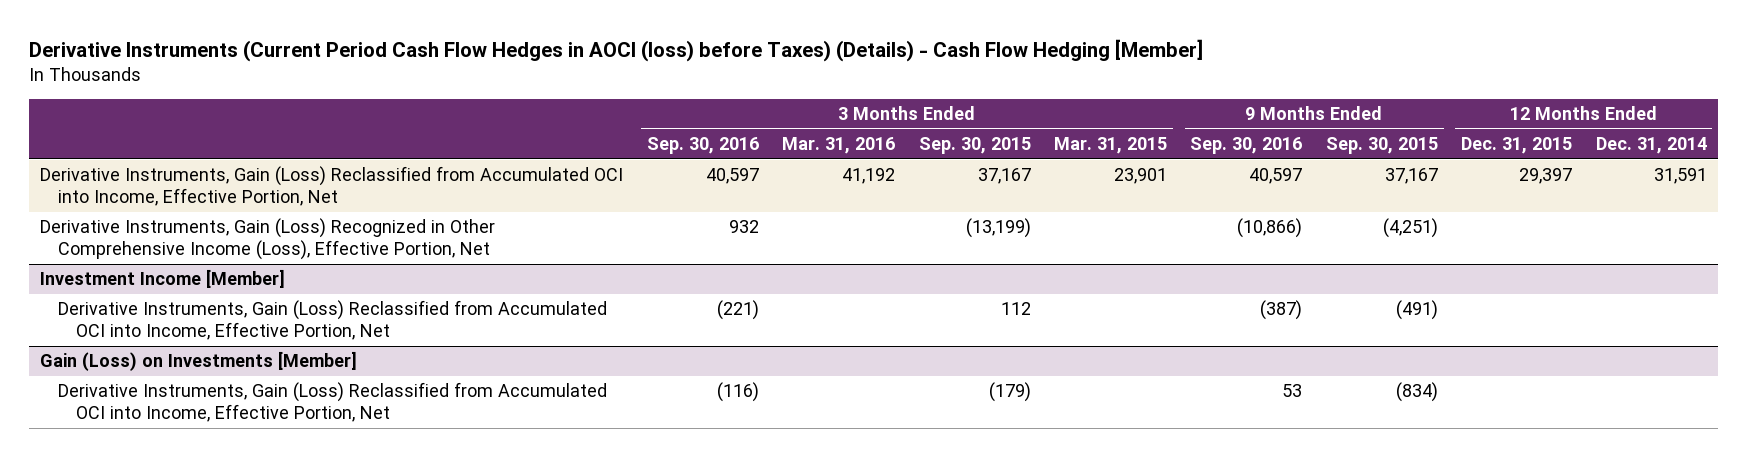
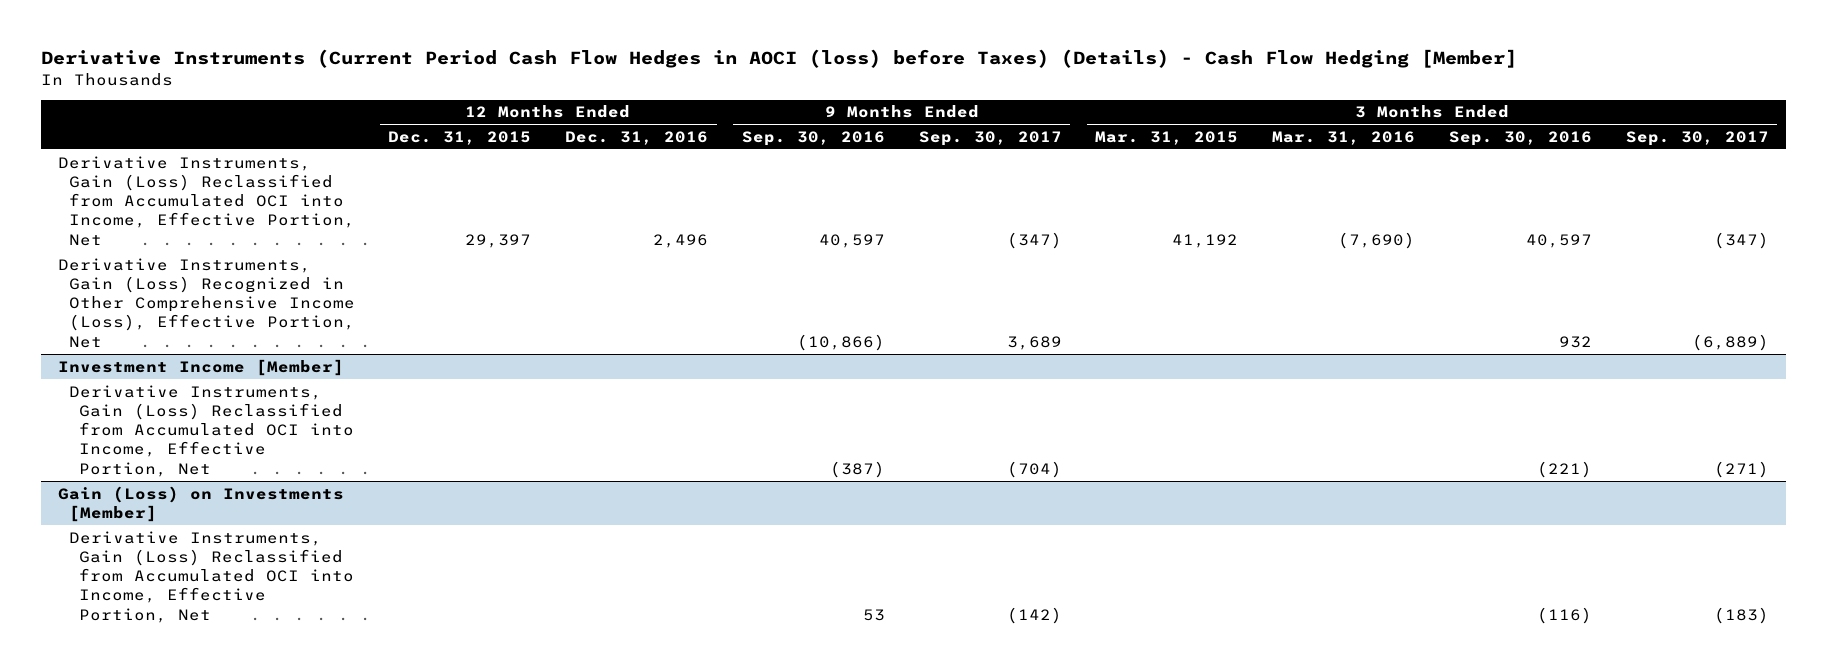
- | 3 Months Ended Sep. 30, 2016 | 3 Months Ended Mar. 31, 2016 | 3 Months Ended Sep. 30, 2015 | 3 Months Ended Mar. 31, 2015 | 9 Months Ended Sep. 30, 2016 | 9 Months Ended Sep. 30, 2015 | 12 Months Ended Dec. 31, 2015 | 12 Months Ended Dec. 31, 2014
+ | 12 Months Ended Dec. 31, 2015 | 12 Months Ended Dec. 31, 2016 | 9 Months Ended Sep. 30, 2016 | 9 Months Ended Sep. 30, 2017 | 3 Months Ended Mar. 31, 2015 | 3 Months Ended Mar. 31, 2016 | 3 Months Ended Sep. 30, 2016 | 3 Months Ended Sep. 30, 2017
- Derivative Instruments, Gain (Loss) Reclassified from Accumulated OCI into Income, Effective Portion, Net | 40,597 | 41,192 | 37,167 | 23,901 | 40,597 | 37,167 | 29,397 | 31,591
+ Derivative Instruments, Gain (Loss) Reclassified from Accumulated OCI into Income, Effective Portion, Net | 29,397 | 2,496 | 40,597 | (347) | 41,192 | (7,690) | 40,597 | (347)

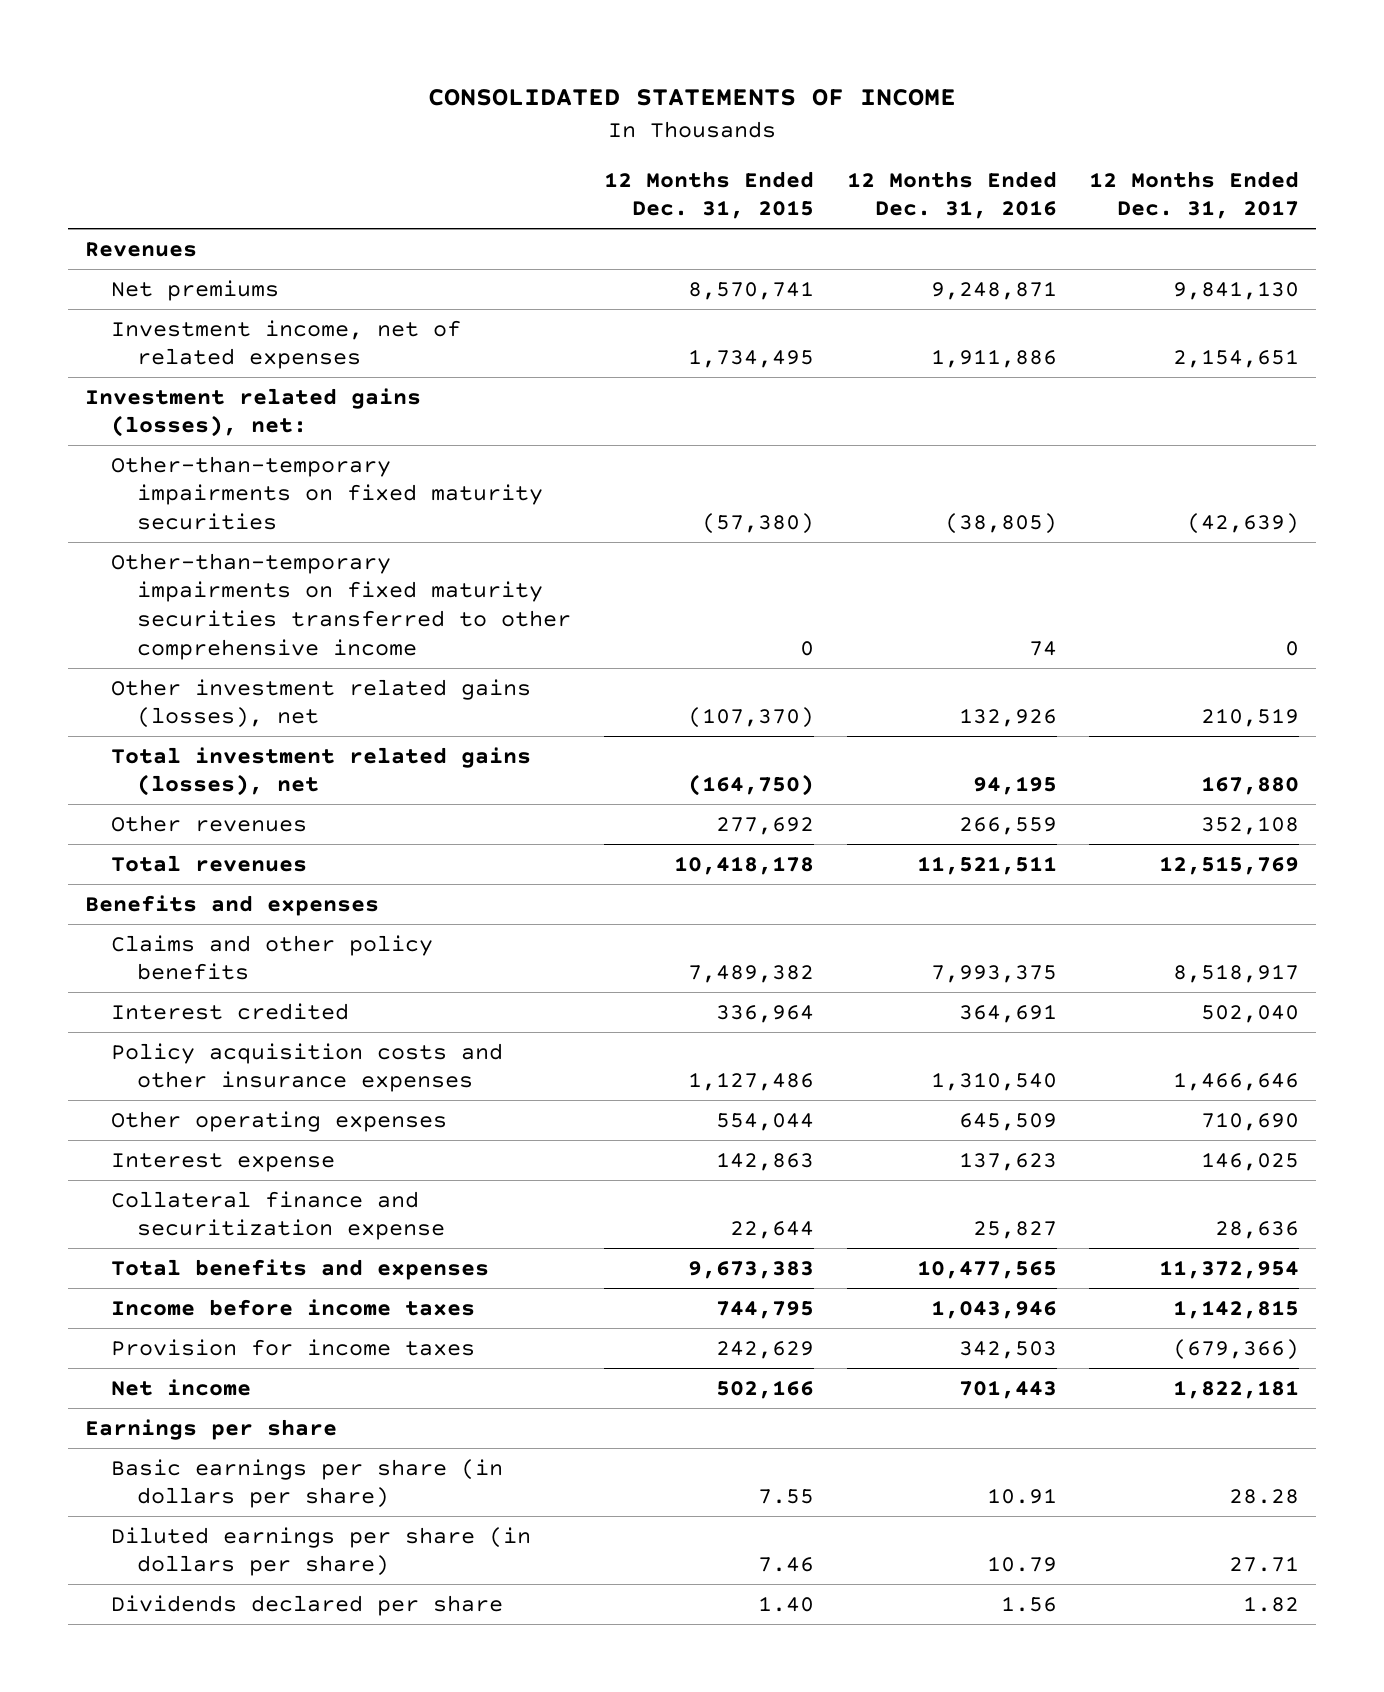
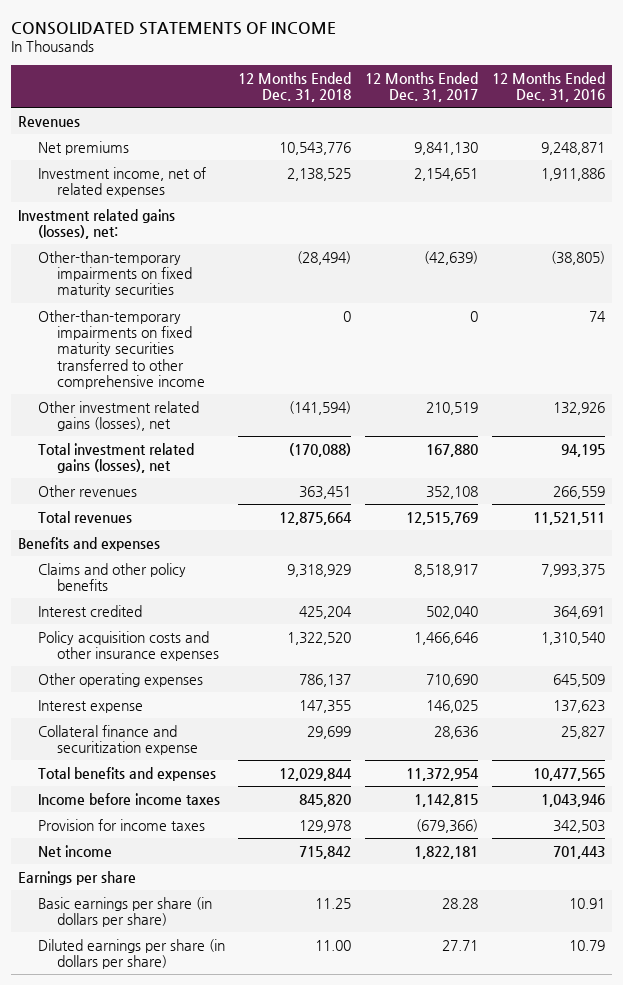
- | 12 Months Ended Dec. 31, 2015 | 12 Months Ended Dec. 31, 2016 | 12 Months Ended Dec. 31, 2017
+ | 12 Months Ended Dec. 31, 2018 | 12 Months Ended Dec. 31, 2017 | 12 Months Ended Dec. 31, 2016
- Dividends declared per share | 1.40 | 1.56 | 1.82

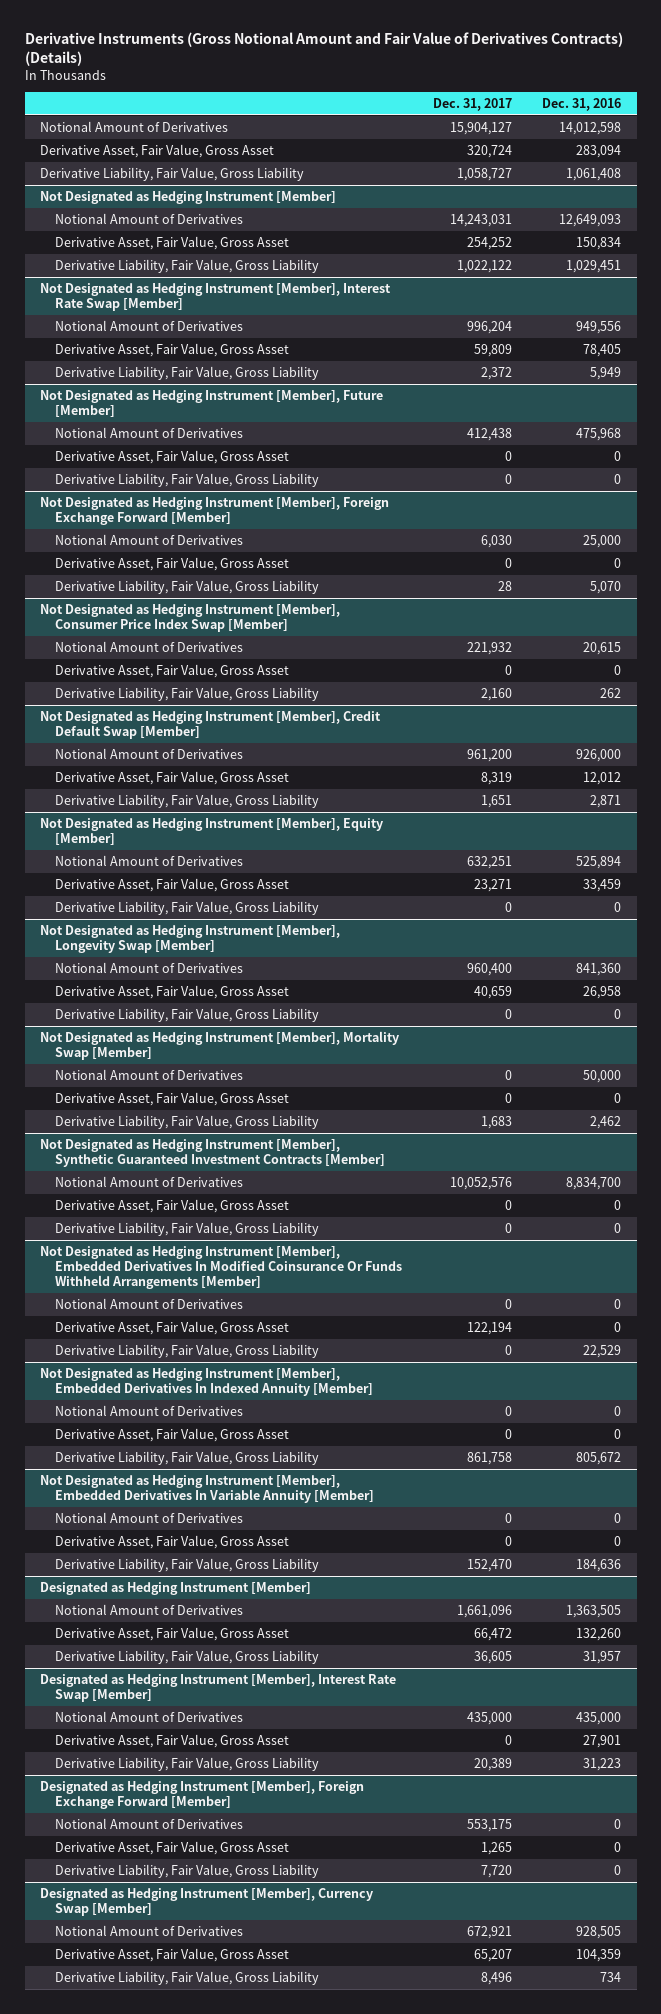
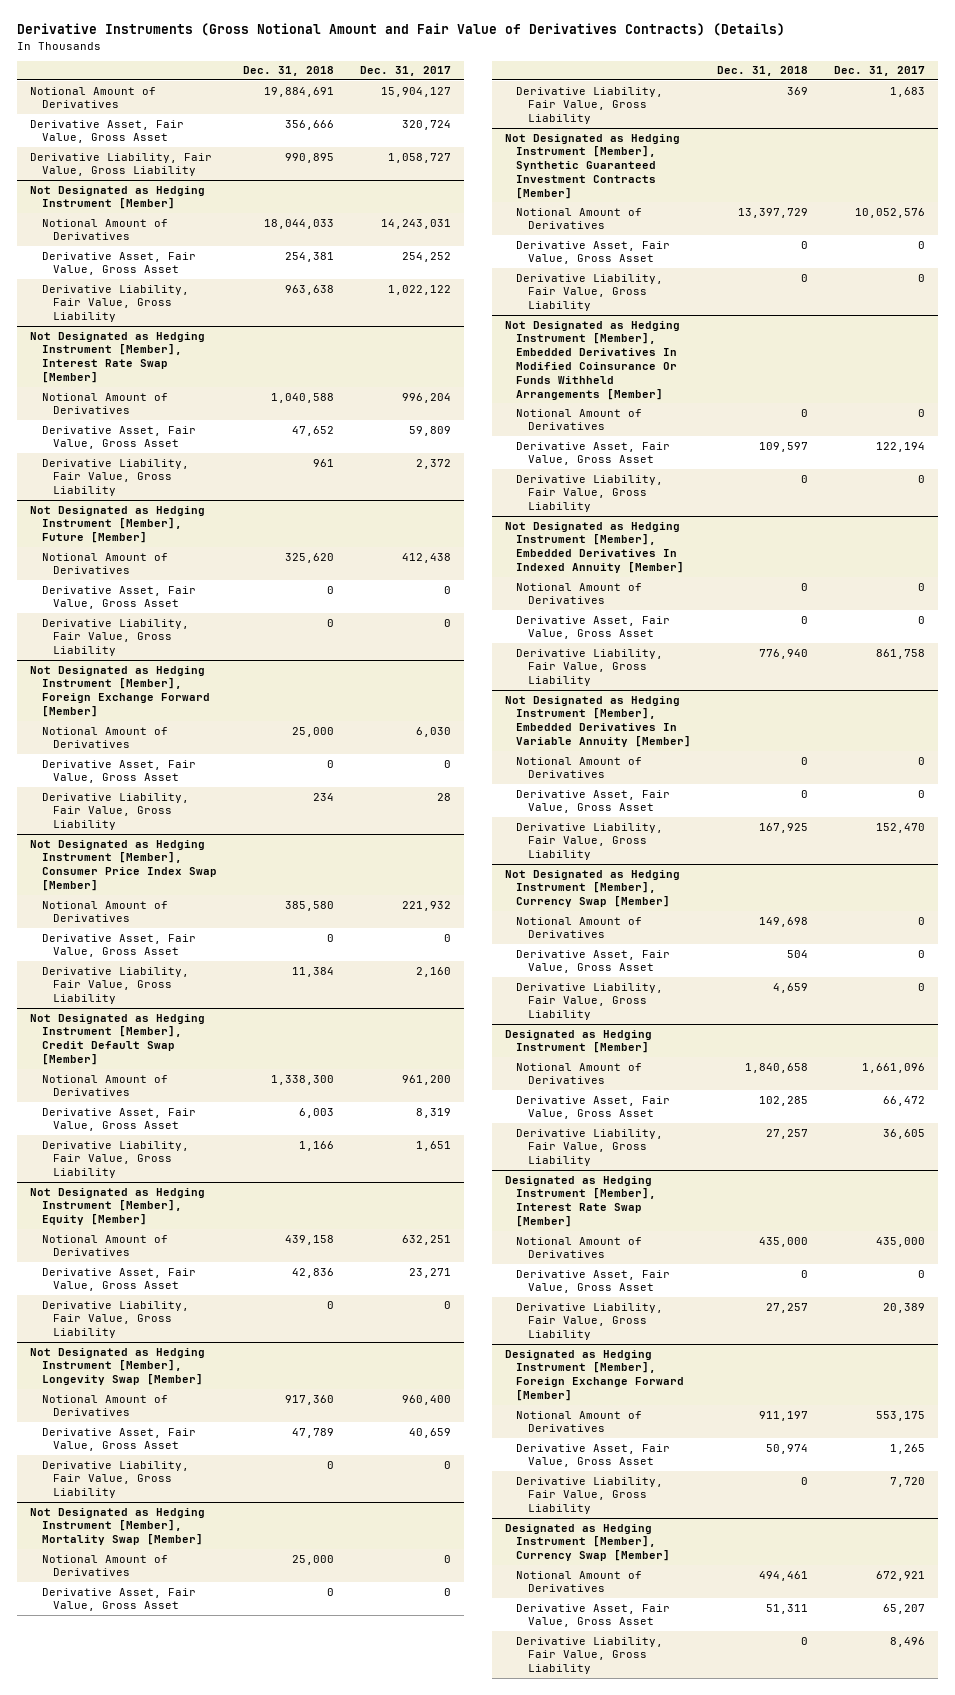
- | Dec. 31, 2017 | Dec. 31, 2016
+ | Dec. 31, 2018 | Dec. 31, 2017
+ Not Designated as Hedging Instrument [Member], Currency Swap [Member]
+ Notional Amount of Derivatives | 149,698 | 0
+ Derivative Asset, Fair Value, Gross Asset | 504 | 0
+ Derivative Liability, Fair Value, Gross Liability | 4,659 | 0

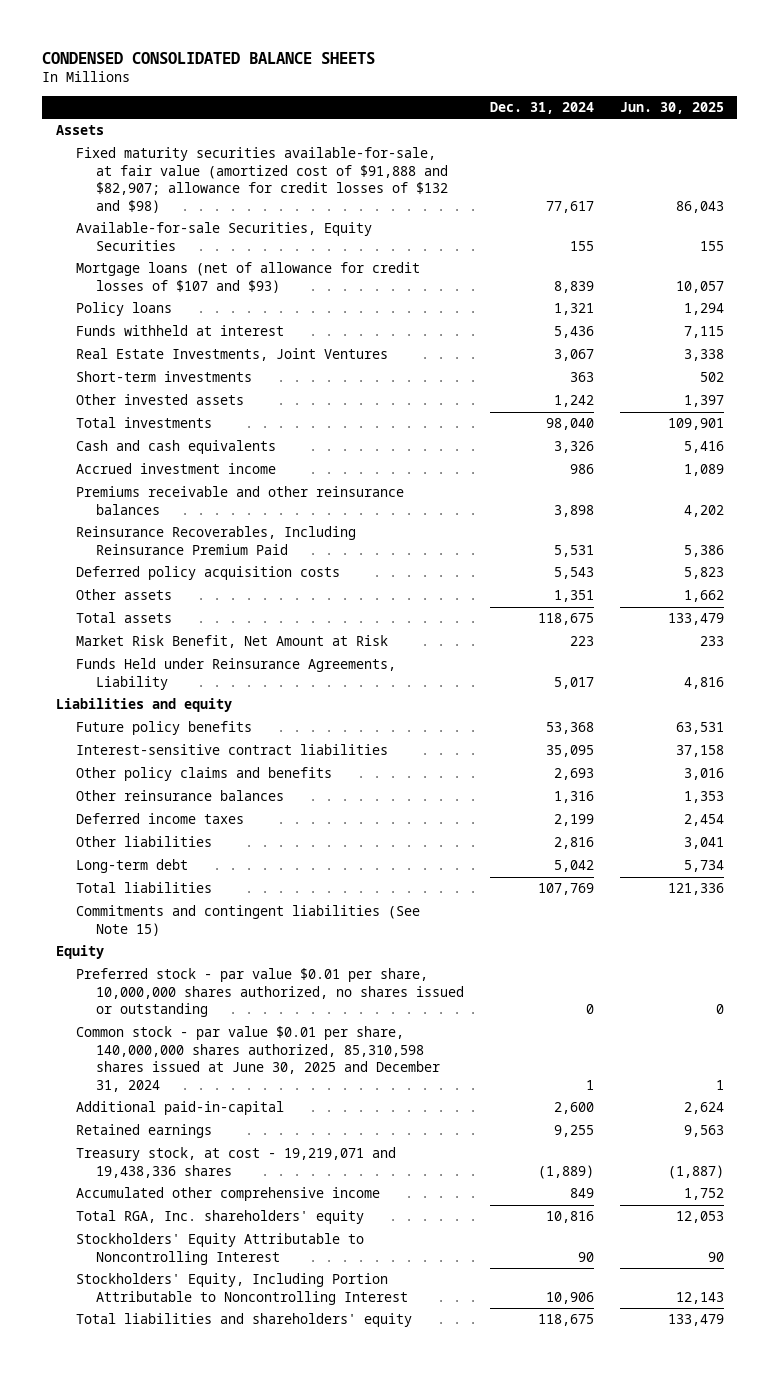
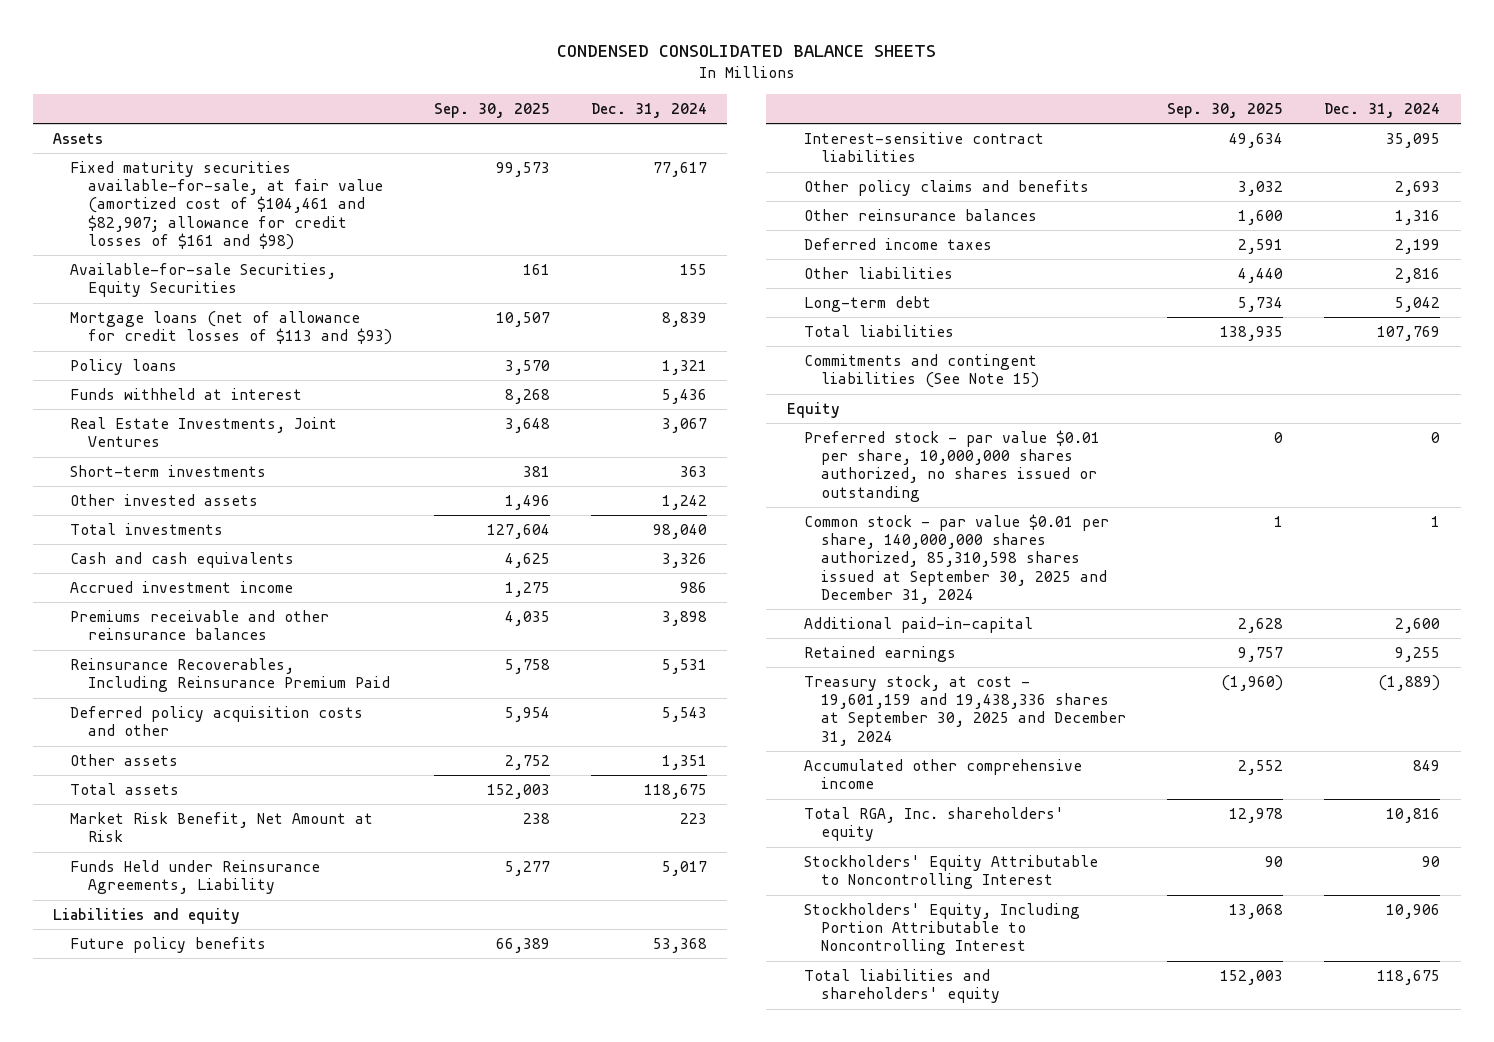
- | Dec. 31, 2024 | Jun. 30, 2025
+ | Sep. 30, 2025 | Dec. 31, 2024
- Fixed maturity securities available-for-sale, at fair value (amortized cost of $91,888 and $82,907; allowance for credit losses of $132 and $98) | 77,617 | 86,043
+ Fixed maturity securities available-for-sale, at fair value (amortized cost of $104,461 and $82,907; allowance for credit losses of $161 and $98) | 99,573 | 77,617
- Mortgage loans (net of allowance for credit losses of $107 and $93) | 8,839 | 10,057
+ Mortgage loans (net of allowance for credit losses of $113 and $93) | 10,507 | 8,839
- Deferred policy acquisition costs | 5,543 | 5,823
+ Deferred policy acquisition costs and other | 5,954 | 5,543
- Common stock - par value $0.01 per share, 140,000,000 shares authorized, 85,310,598 shares issued at June 30, 2025 and December 31, 2024 | 1 | 1
+ Common stock - par value $0.01 per share, 140,000,000 shares authorized, 85,310,598 shares issued at September 30, 2025 and December 31, 2024 | 1 | 1
- Treasury stock, at cost - 19,219,071 and 19,438,336 shares | (1,889) | (1,887)
+ Treasury stock, at cost - 19,601,159 and 19,438,336 shares at September 30, 2025 and December 31, 2024 | (1,960) | (1,889)

